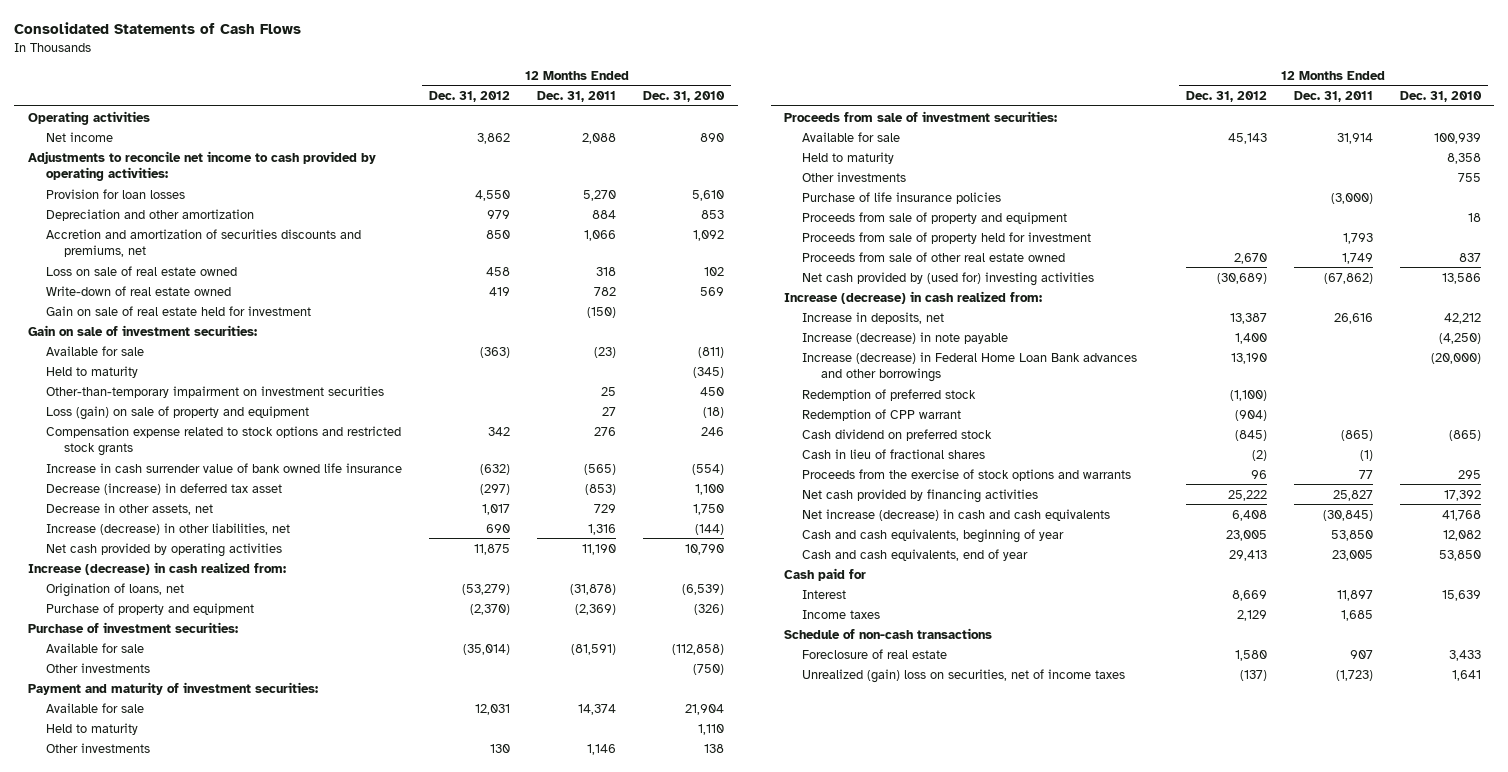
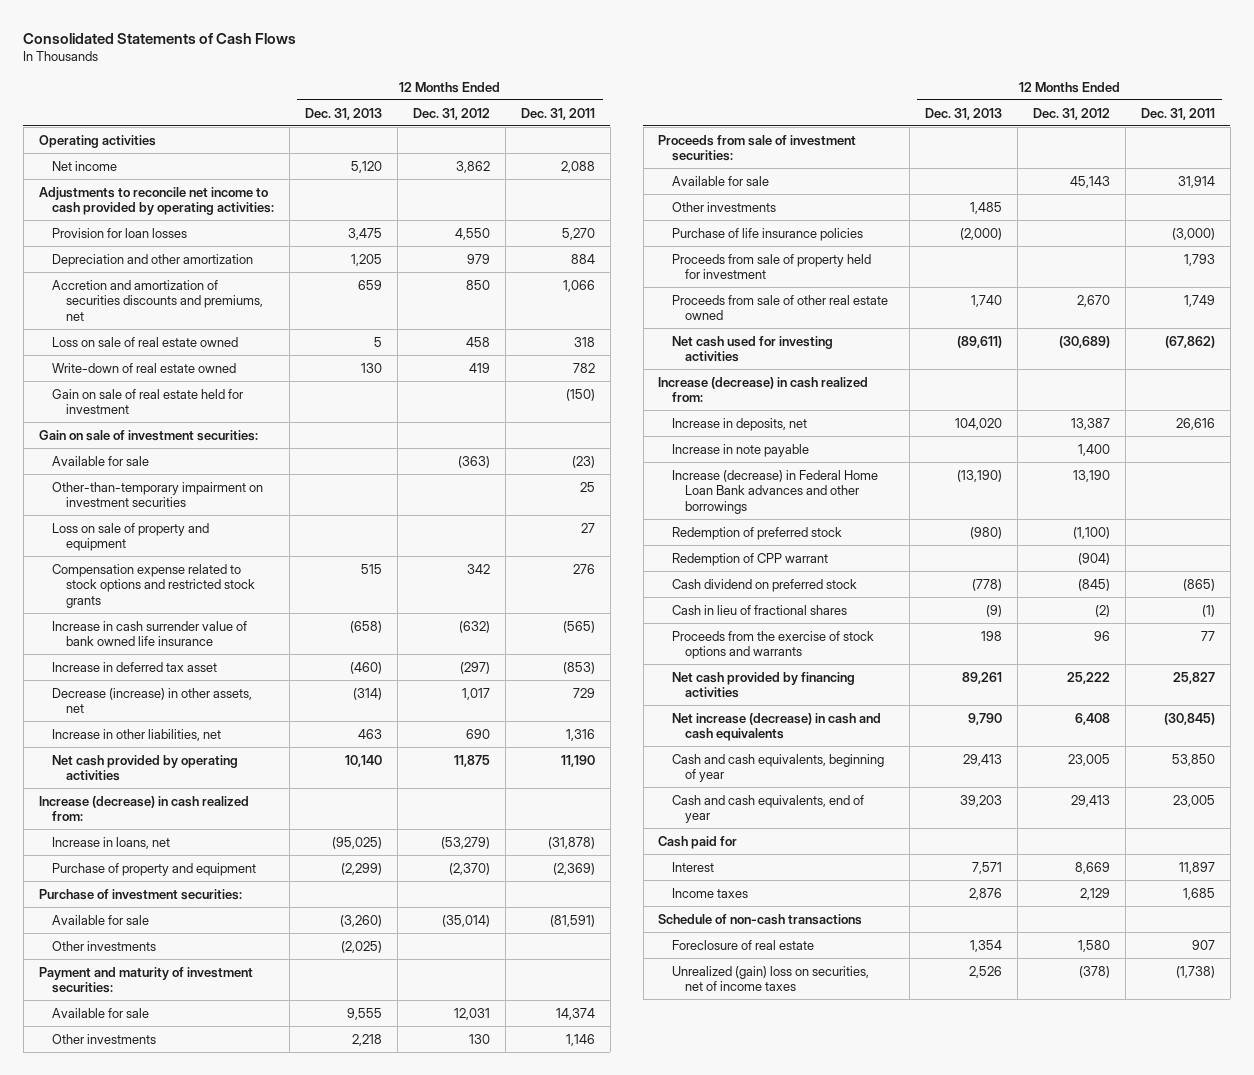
- | 12 Months Ended Dec. 31, 2012 | 12 Months Ended Dec. 31, 2011 | 12 Months Ended Dec. 31, 2010
+ | 12 Months Ended Dec. 31, 2013 | 12 Months Ended Dec. 31, 2012 | 12 Months Ended Dec. 31, 2011
- Held to maturity | | | (345)
- Loss (gain) on sale of property and equipment | | 27 | (18)
+ Loss on sale of property and equipment | | | 27
- Decrease (increase) in deferred tax asset | (297) | (853) | 1,100
- Decrease in other assets, net | 1,017 | 729 | 1,750
- Increase (decrease) in other liabilities, net | 690 | 1,316 | (144)
+ Increase in deferred tax asset | (460) | (297) | (853)
+ Decrease (increase) in other assets, net | (314) | 1,017 | 729
+ Increase in other liabilities, net | 463 | 690 | 1,316
- Origination of loans, net | (53,279) | (31,878) | (6,539)
+ Increase in loans, net | (95,025) | (53,279) | (31,878)
- Held to maturity | | | 1,110
- Held to maturity | | | 8,358
- Proceeds from sale of property and equipment | | | 18
- Net cash provided by (used for) investing activities | (30,689) | (67,862) | 13,586
+ Net cash used for investing activities | (89,611) | (30,689) | (67,862)
- Increase (decrease) in note payable | 1,400 | | (4,250)
+ Increase in note payable | | 1,400 |
- Unrealized (gain) loss on securities, net of income taxes | (137) | (1,723) | 1,641
+ Unrealized (gain) loss on securities, net of income taxes | 2,526 | (378) | (1,738)

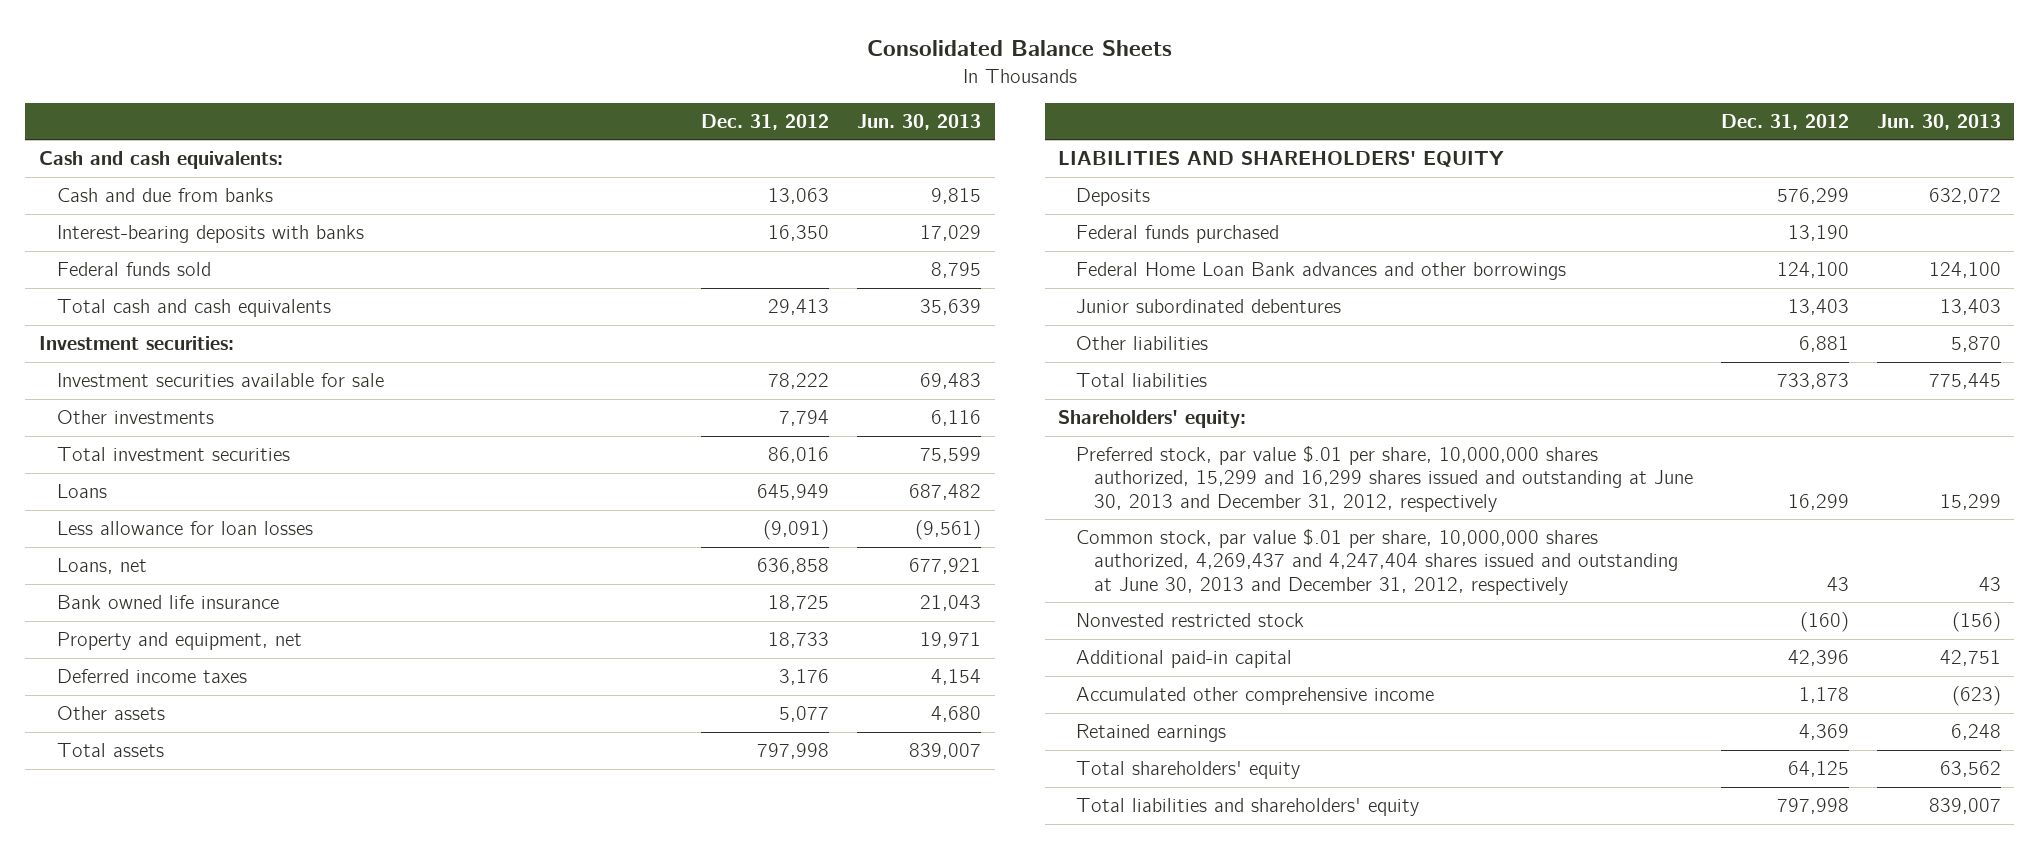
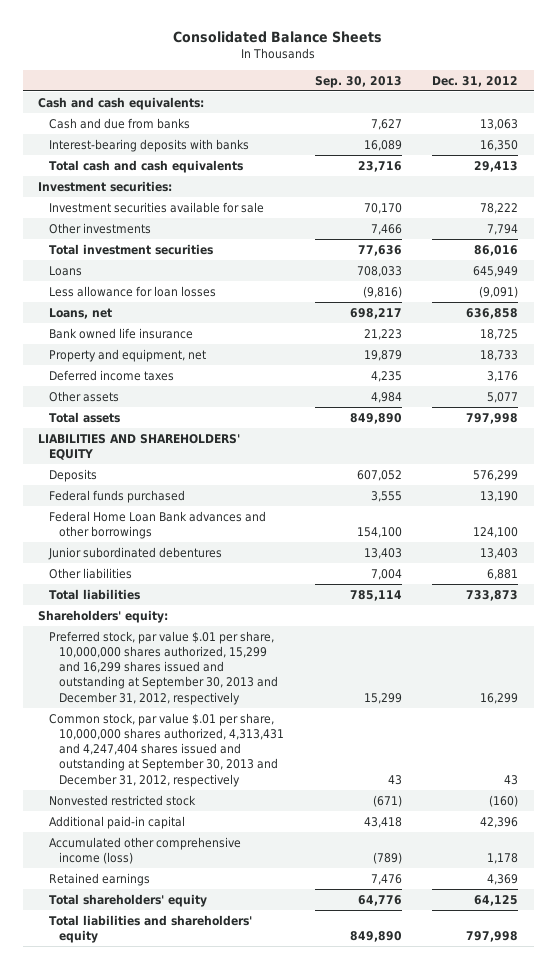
- | Dec. 31, 2012 | Jun. 30, 2013
+ | Sep. 30, 2013 | Dec. 31, 2012
- Federal funds sold | | 8,795
- Preferred stock, par value $.01 per share, 10,000,000 shares authorized, 15,299 and 16,299 shares issued and outstanding at June 30, 2013 and December 31, 2012, respectively | 16,299 | 15,299
- Common stock, par value $.01 per share, 10,000,000 shares authorized, 4,269,437 and 4,247,404 shares issued and outstanding at June 30, 2013 and December 31, 2012, respectively | 43 | 43
+ Preferred stock, par value $.01 per share, 10,000,000 shares authorized, 15,299 and 16,299 shares issued and outstanding at September 30, 2013 and December 31, 2012, respectively | 15,299 | 16,299
+ Common stock, par value $.01 per share, 10,000,000 shares authorized, 4,313,431 and 4,247,404 shares issued and outstanding at September 30, 2013 and December 31, 2012, respectively | 43 | 43
- Accumulated other comprehensive income | 1,178 | (623)
+ Accumulated other comprehensive income (loss) | (789) | 1,178

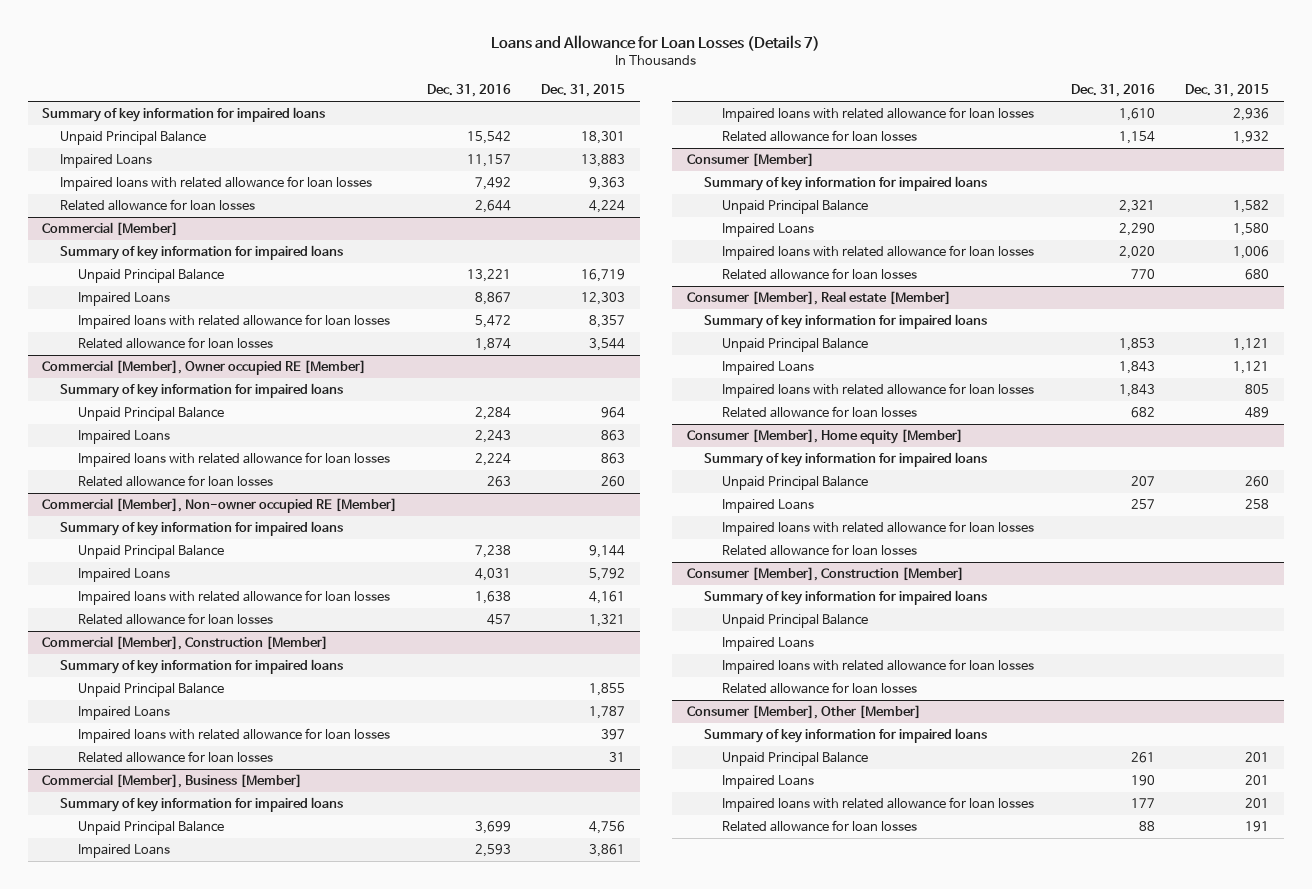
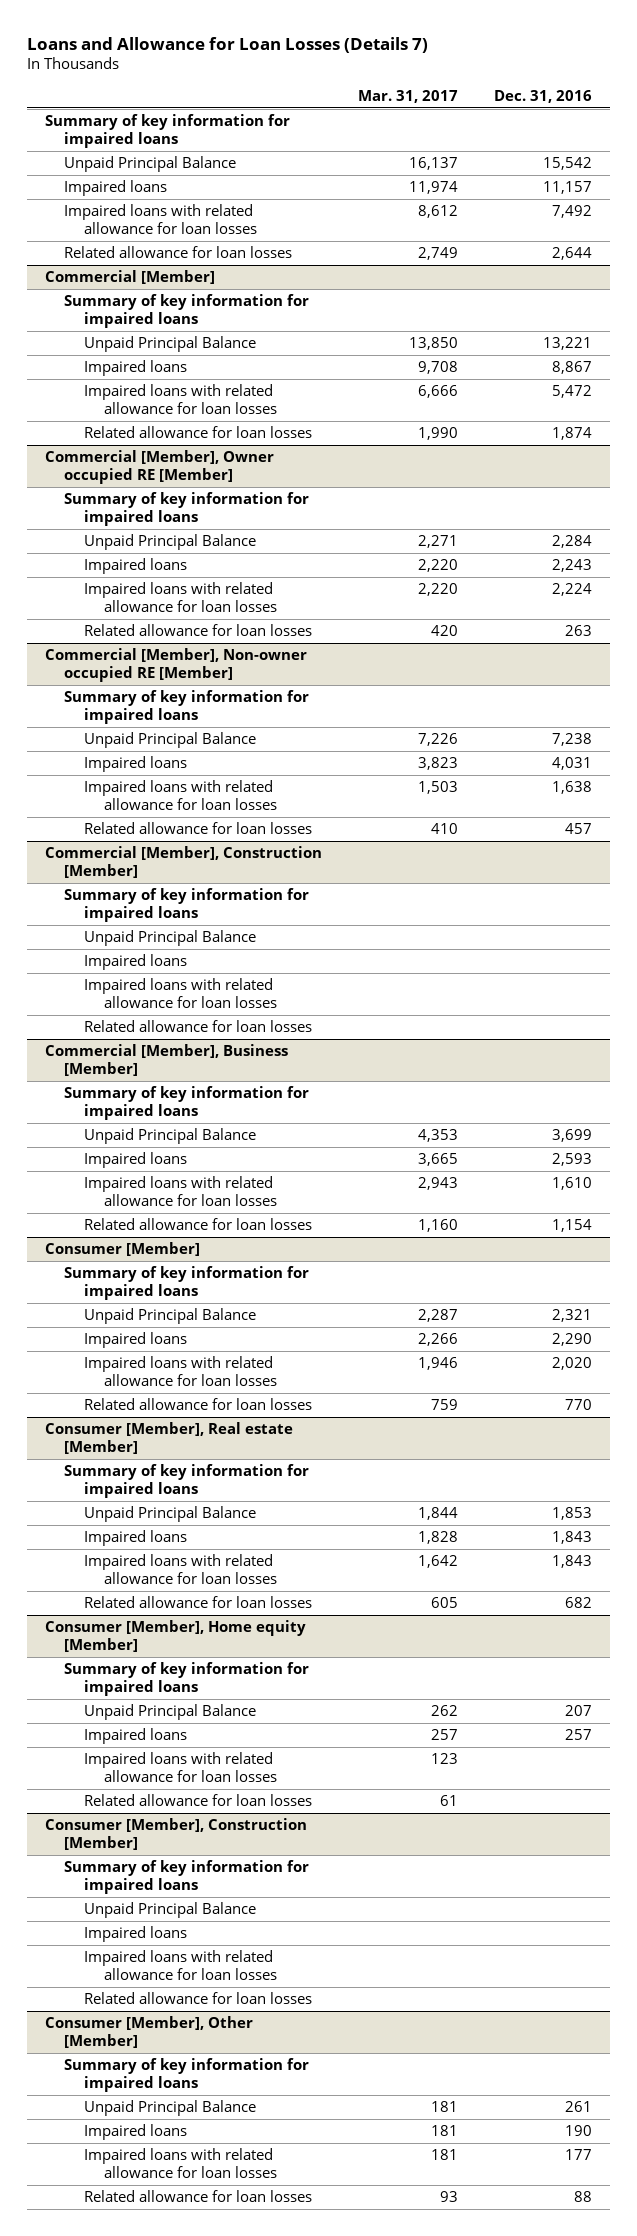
- | Dec. 31, 2016 | Dec. 31, 2015
+ | Mar. 31, 2017 | Dec. 31, 2016
- Impaired Loans | 11,157 | 13,883
+ Impaired loans | 11,974 | 11,157
@ Commercial [Member]
- Impaired Loans | 8,867 | 12,303
+ Impaired loans | 9,708 | 8,867
@ Commercial [Member], Owner occupied RE [Member]
- Impaired Loans | 2,243 | 863
+ Impaired loans | 2,220 | 2,243
@ Commercial [Member], Non-owner occupied RE [Member]
- Impaired Loans | 4,031 | 5,792
+ Impaired loans | 3,823 | 4,031
@ Commercial [Member], Construction [Member]
- Impaired Loans | | 1,787
+ Impaired loans
@ Commercial [Member], Business [Member]
- Impaired Loans | 2,593 | 3,861
+ Impaired loans | 3,665 | 2,593
@ Consumer [Member]
- Impaired Loans | 2,290 | 1,580
+ Impaired loans | 2,266 | 2,290
@ Consumer [Member], Real estate [Member]
- Impaired Loans | 1,843 | 1,121
+ Impaired loans | 1,828 | 1,843
@ Consumer [Member], Home equity [Member]
- Impaired Loans | 257 | 258
+ Impaired loans | 257 | 257
@ Consumer [Member], Construction [Member]
- Impaired Loans
+ Impaired loans
@ Consumer [Member], Other [Member]
- Impaired Loans | 190 | 201
+ Impaired loans | 181 | 190

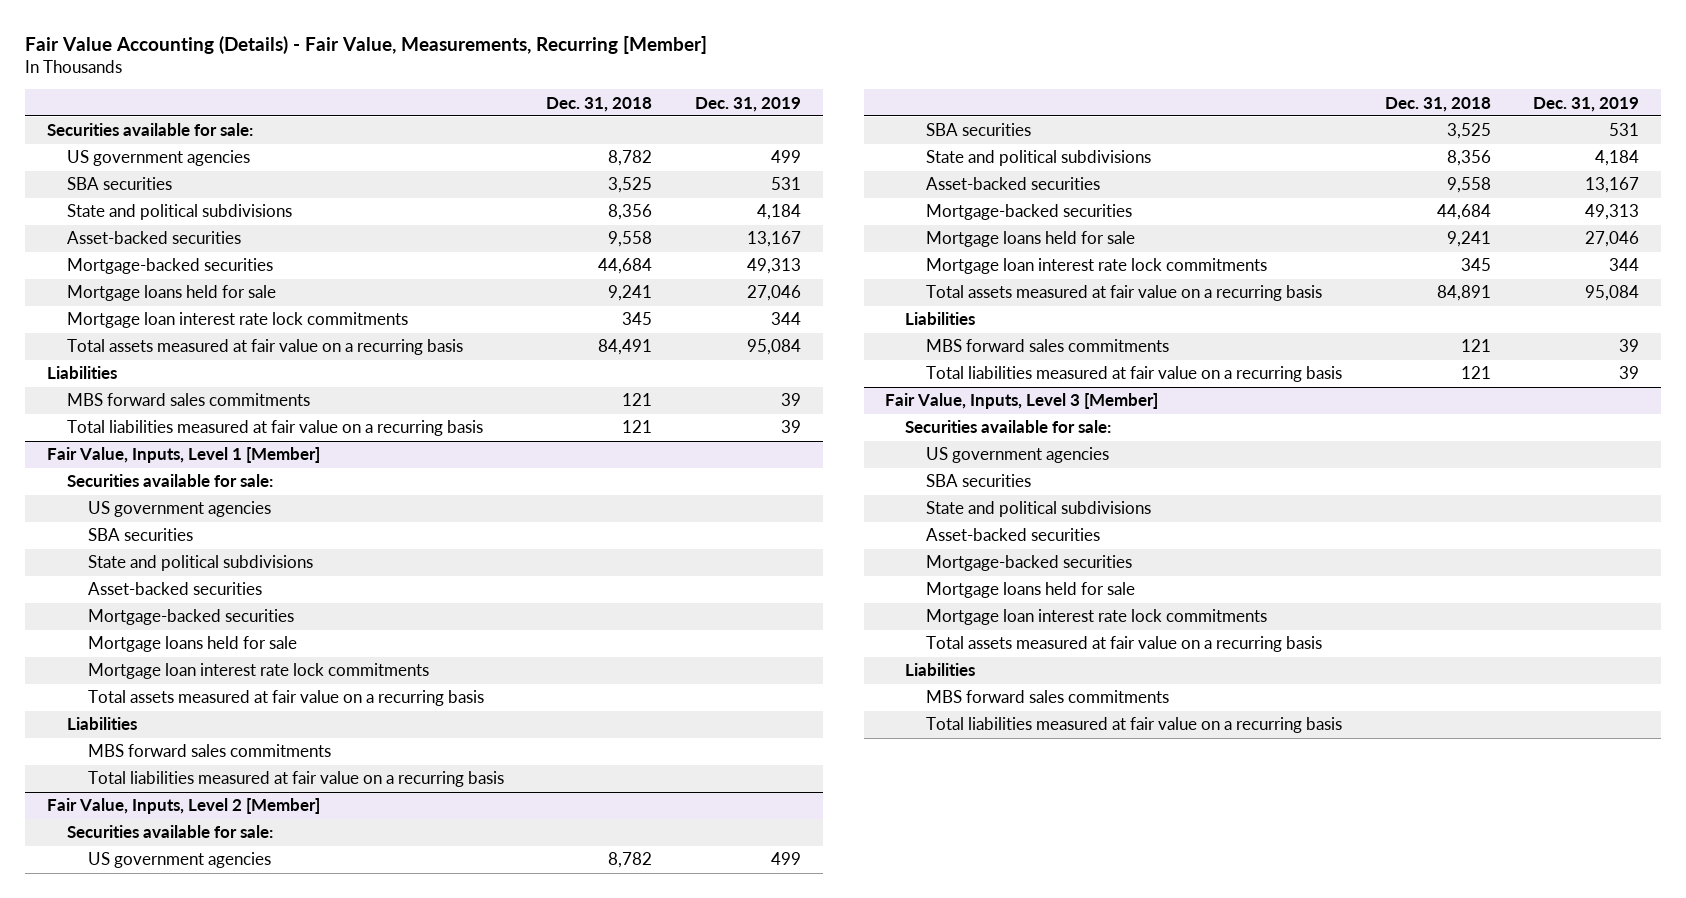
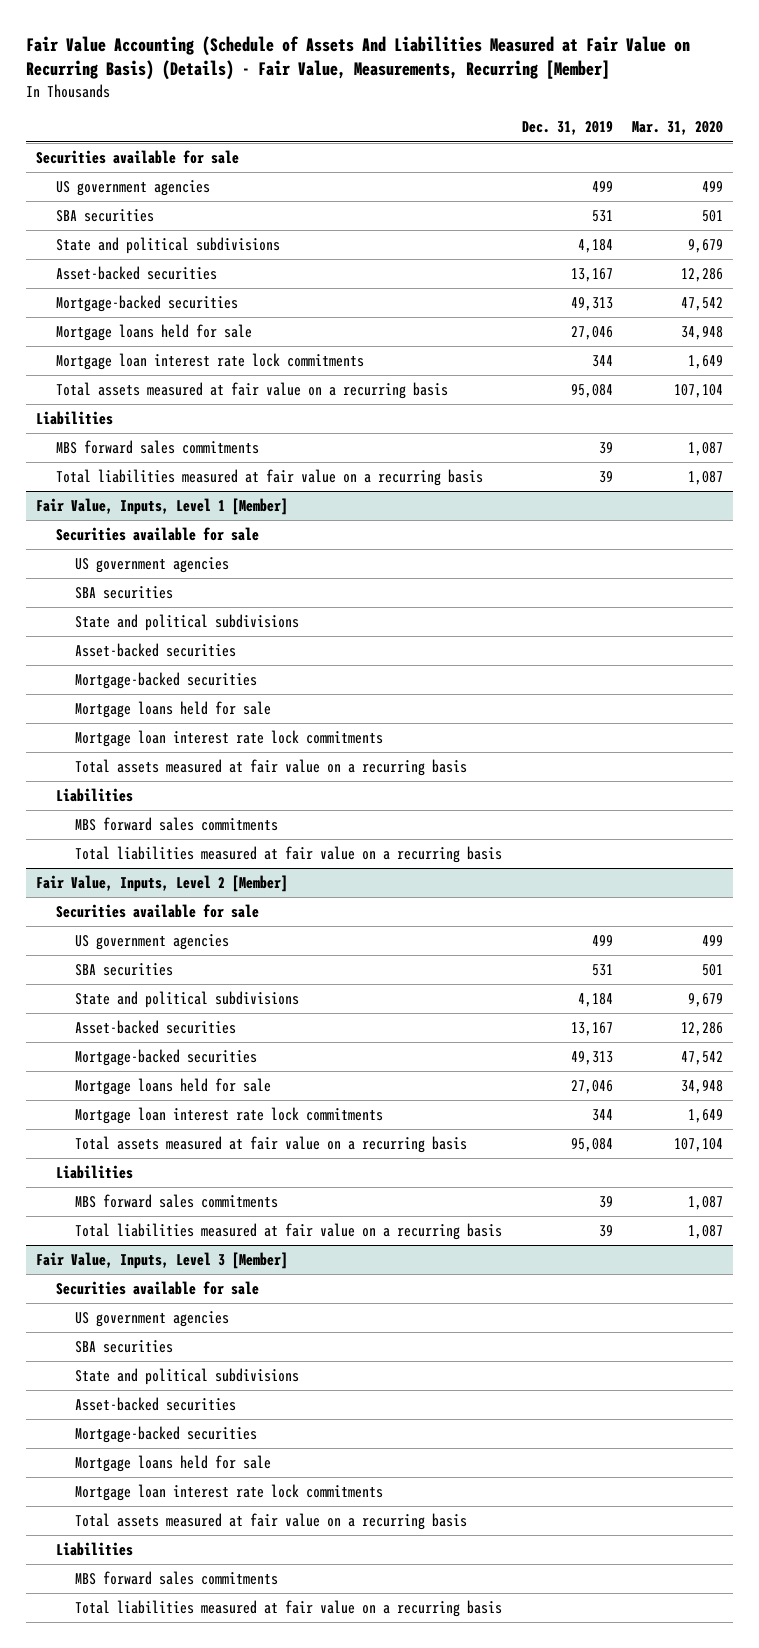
- Fair Value Accounting (Details) - Fair Value, Measurements, Recurring [Member]
+ Fair Value Accounting (Schedule of Assets And Liabilities Measured at Fair Value on Recurring Basis) (Details) - Fair Value, Measurements, Recurring [Member]
- | Dec. 31, 2018 | Dec. 31, 2019
+ | Dec. 31, 2019 | Mar. 31, 2020
- Securities available for sale:
+ Securities available for sale
@ Fair Value, Inputs, Level 1 [Member]
- Securities available for sale:
+ Securities available for sale
@ Fair Value, Inputs, Level 2 [Member]
- Securities available for sale:
+ Securities available for sale
@ Fair Value, Inputs, Level 3 [Member]
- Securities available for sale:
+ Securities available for sale

